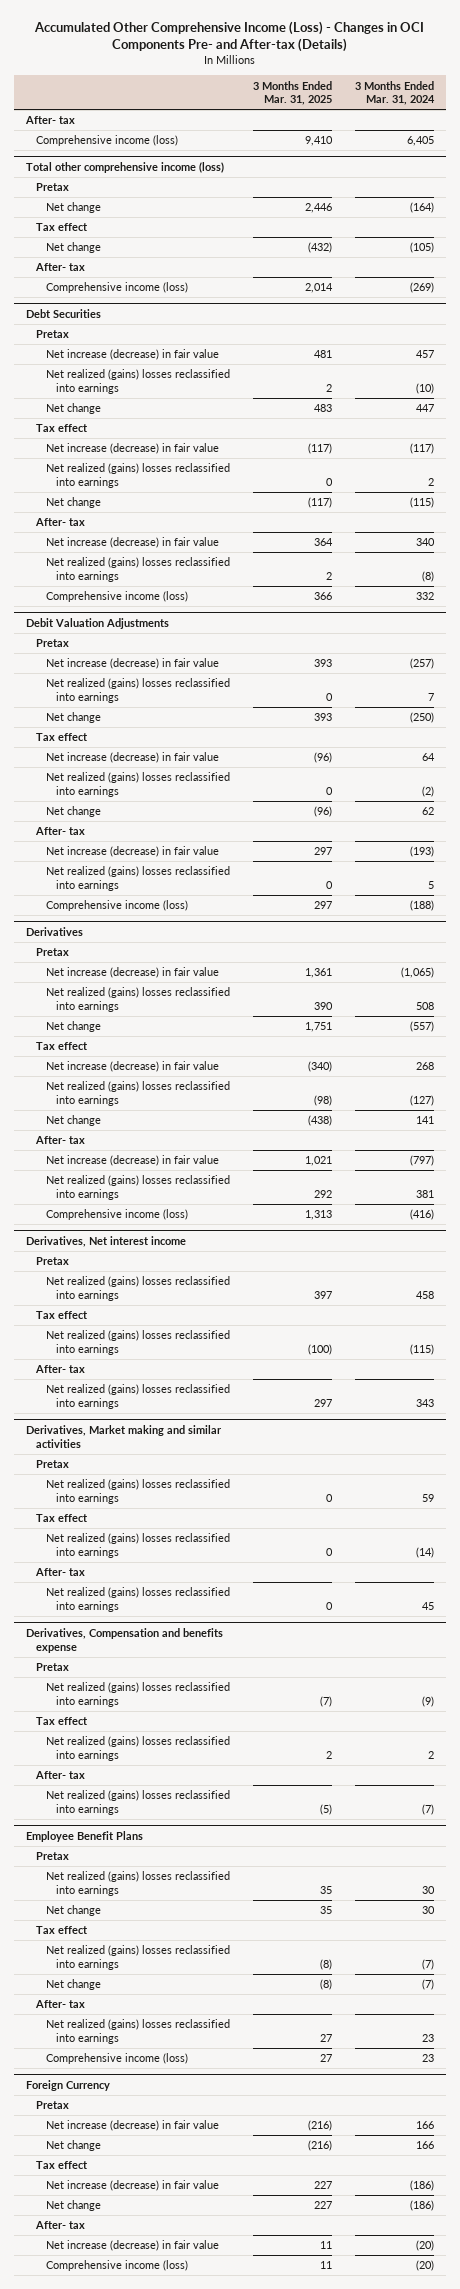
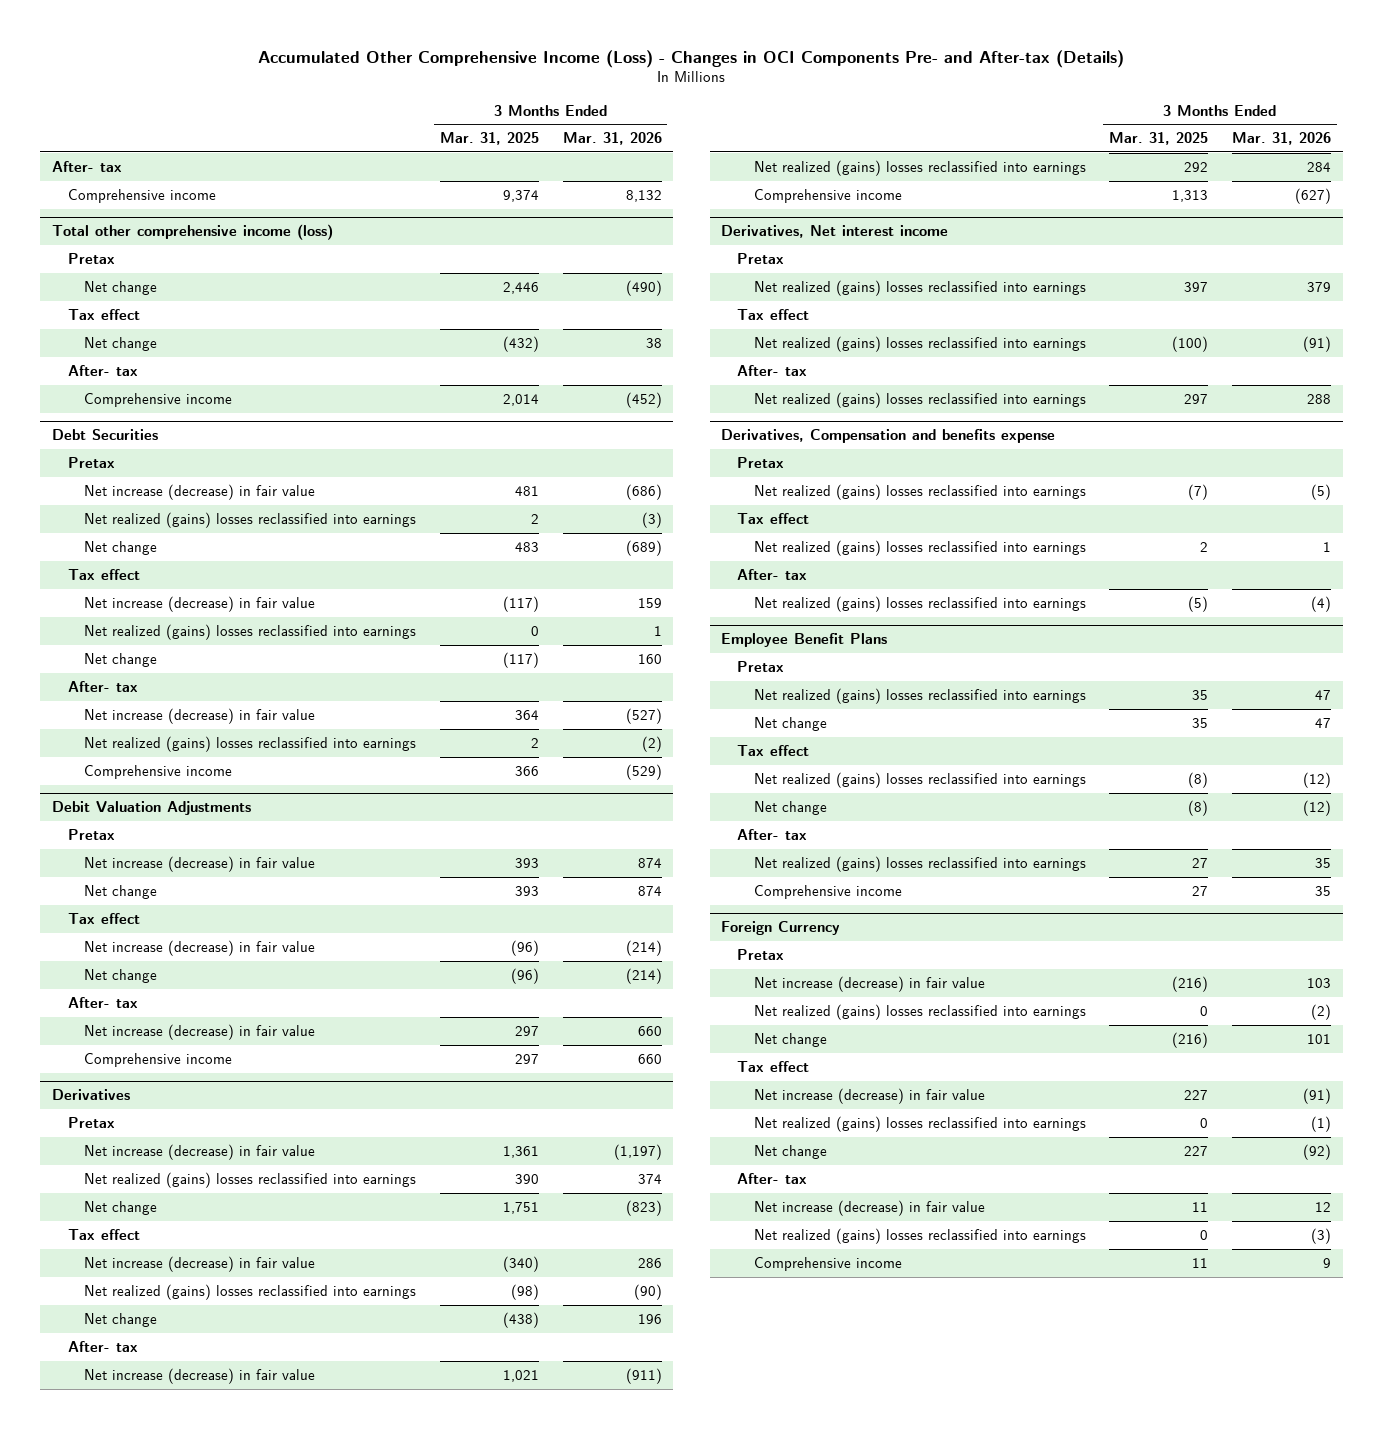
- | 3 Months Ended Mar. 31, 2025 | 3 Months Ended Mar. 31, 2024
+ | 3 Months Ended Mar. 31, 2025 | 3 Months Ended Mar. 31, 2026
- Comprehensive income (loss) | 9,410 | 6,405
+ Comprehensive income | 9,374 | 8,132
@ Total other comprehensive income (loss)
- Comprehensive income (loss) | 2,014 | (269)
+ Comprehensive income | 2,014 | (452)
@ Debt Securities
- Comprehensive income (loss) | 366 | 332
+ Comprehensive income | 366 | (529)
@ Debit Valuation Adjustments
- Net realized (gains) losses reclassified into earnings | 0 | 7
- Net realized (gains) losses reclassified into earnings | 0 | (2)
- Net realized (gains) losses reclassified into earnings | 0 | 5
- Comprehensive income (loss) | 297 | (188)
+ Comprehensive income | 297 | 660
@ Derivatives
- Comprehensive income (loss) | 1,313 | (416)
+ Comprehensive income | 1,313 | (627)
- Derivatives, Market making and similar activities
- Pretax
- Net realized (gains) losses reclassified into earnings | 0 | 59
- Tax effect
- Net realized (gains) losses reclassified into earnings | 0 | (14)
- After- tax
- Net realized (gains) losses reclassified into earnings | 0 | 45
@ Employee Benefit Plans
- Comprehensive income (loss) | 27 | 23
+ Comprehensive income | 27 | 35
@ Foreign Currency
+ Net realized (gains) losses reclassified into earnings | 0 | (2)
+ Net realized (gains) losses reclassified into earnings | 0 | (1)
- Comprehensive income (loss) | 11 | (20)
+ Net realized (gains) losses reclassified into earnings | 0 | (3)
+ Comprehensive income | 11 | 9

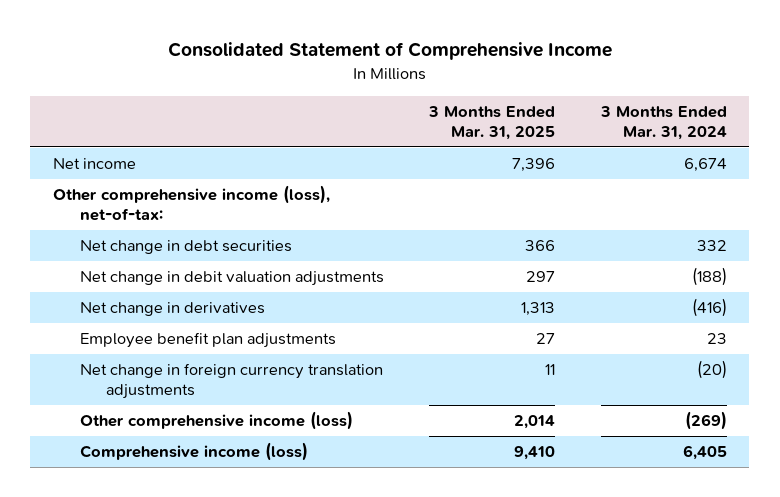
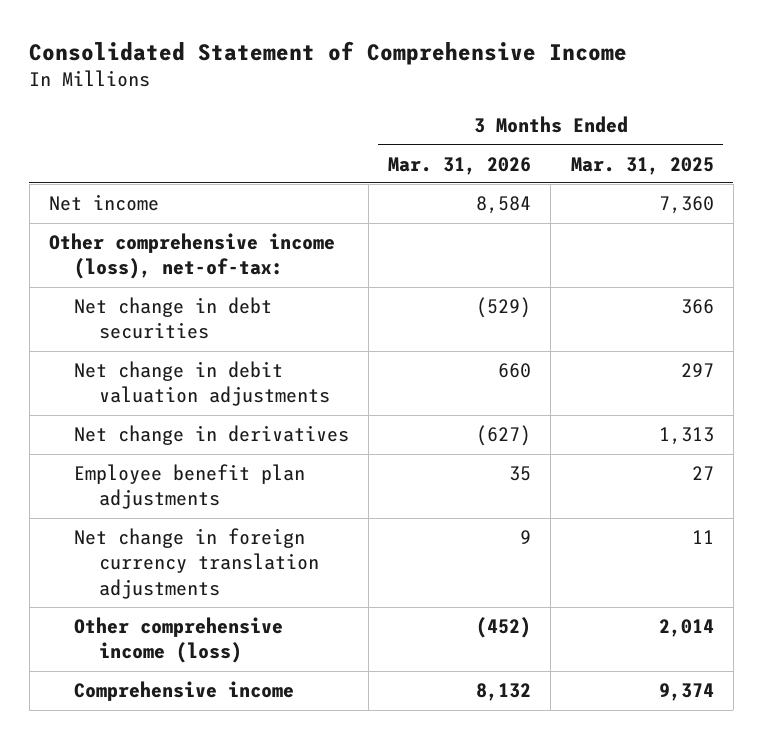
- | 3 Months Ended Mar. 31, 2025 | 3 Months Ended Mar. 31, 2024
+ | 3 Months Ended Mar. 31, 2026 | 3 Months Ended Mar. 31, 2025
- Net income | 7,396 | 6,674
+ Net income | 8,584 | 7,360
- Comprehensive income (loss) | 9,410 | 6,405
+ Comprehensive income | 8,132 | 9,374

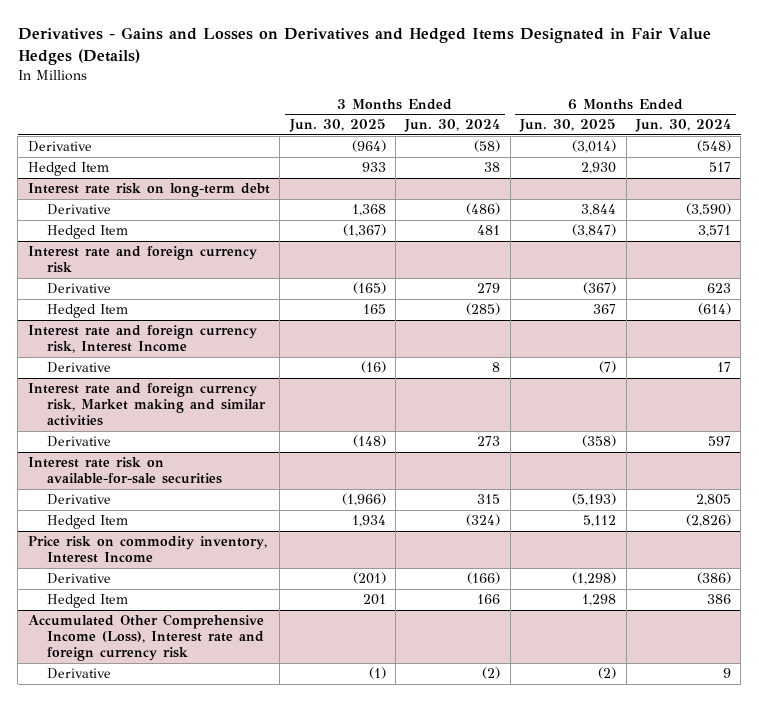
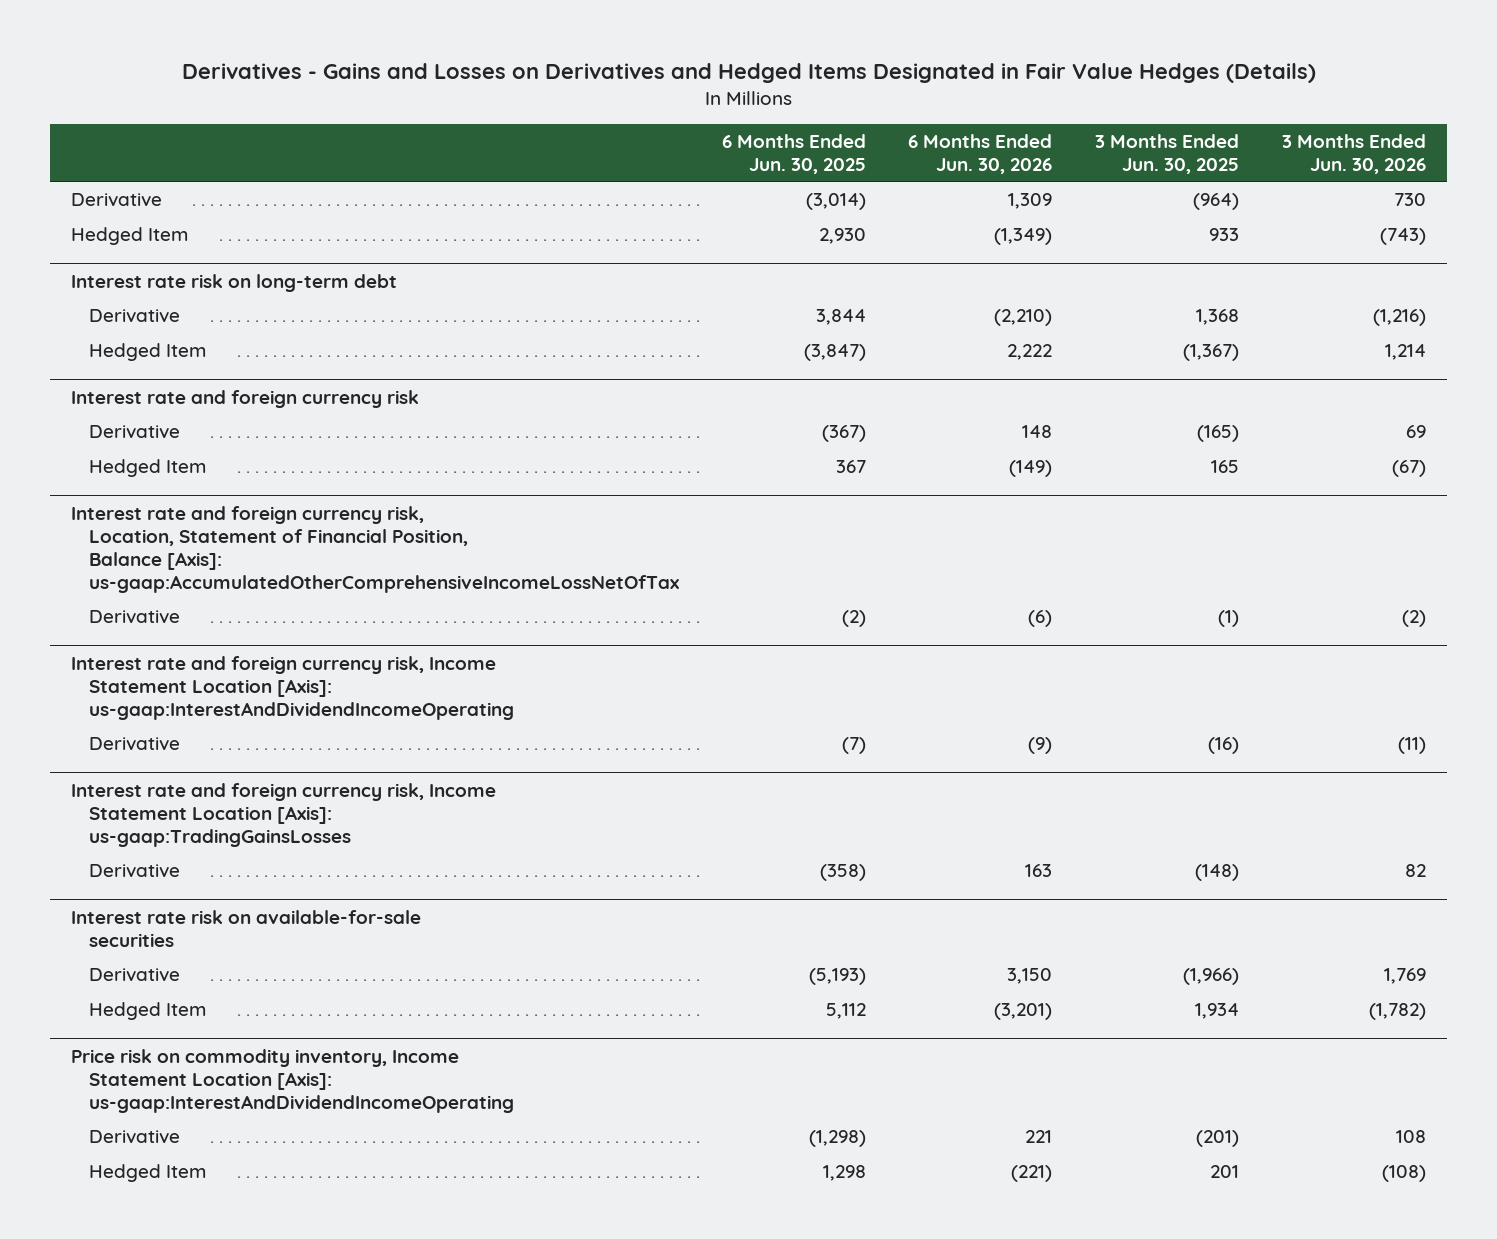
- | 3 Months Ended Jun. 30, 2025 | 3 Months Ended Jun. 30, 2024 | 6 Months Ended Jun. 30, 2025 | 6 Months Ended Jun. 30, 2024
+ | 6 Months Ended Jun. 30, 2025 | 6 Months Ended Jun. 30, 2026 | 3 Months Ended Jun. 30, 2025 | 3 Months Ended Jun. 30, 2026
- Interest rate and foreign currency risk, Interest Income
+ Interest rate and foreign currency risk, Location, Statement of Financial Position, Balance [Axis]: us-gaap:AccumulatedOtherComprehensiveIncomeLossNetOfTax
+ Derivative | (2) | (6) | (1) | (2)
+ Interest rate and foreign currency risk, Income Statement Location [Axis]: us-gaap:InterestAndDividendIncomeOperating
- Interest rate and foreign currency risk, Market making and similar activities
+ Interest rate and foreign currency risk, Income Statement Location [Axis]: us-gaap:TradingGainsLosses
- Price risk on commodity inventory, Interest Income
+ Price risk on commodity inventory, Income Statement Location [Axis]: us-gaap:InterestAndDividendIncomeOperating
- Accumulated Other Comprehensive Income (Loss), Interest rate and foreign currency risk
- Derivative | (1) | (2) | (2) | 9

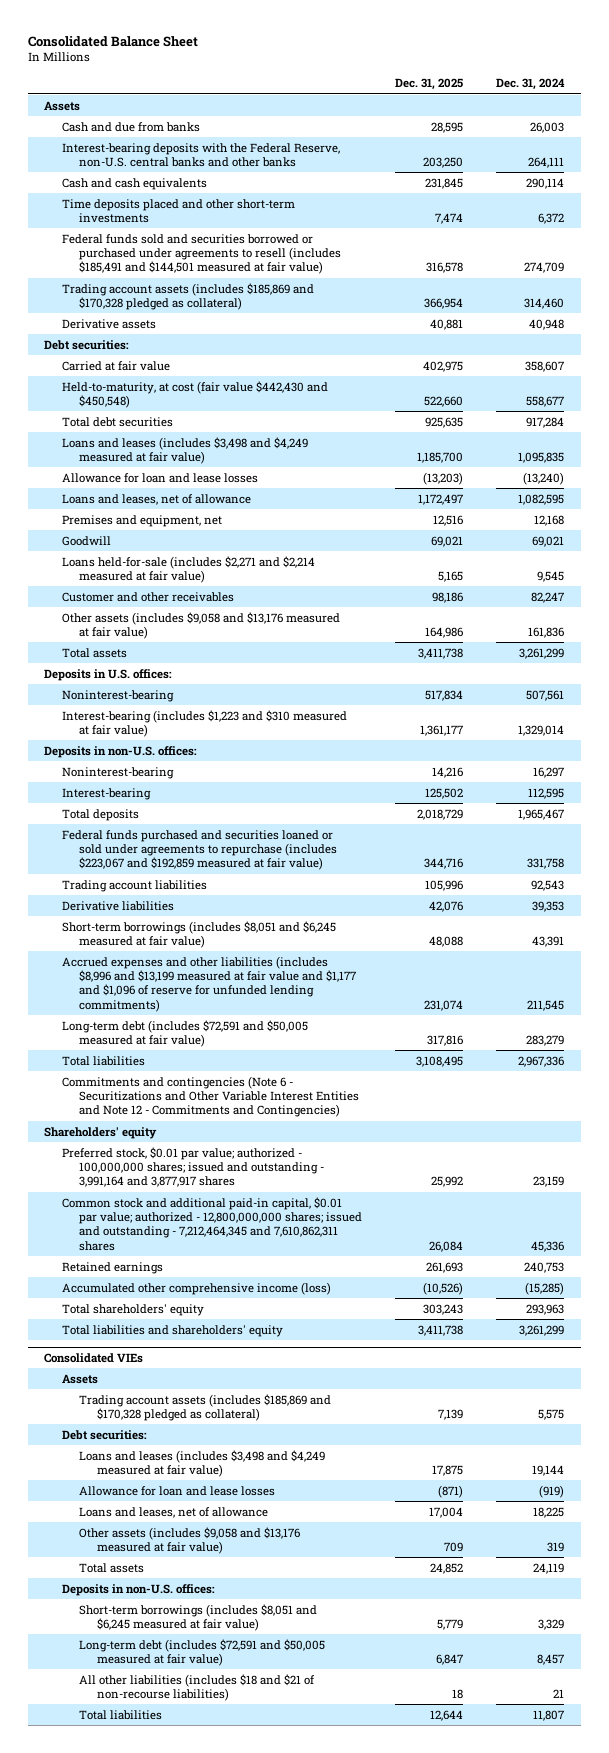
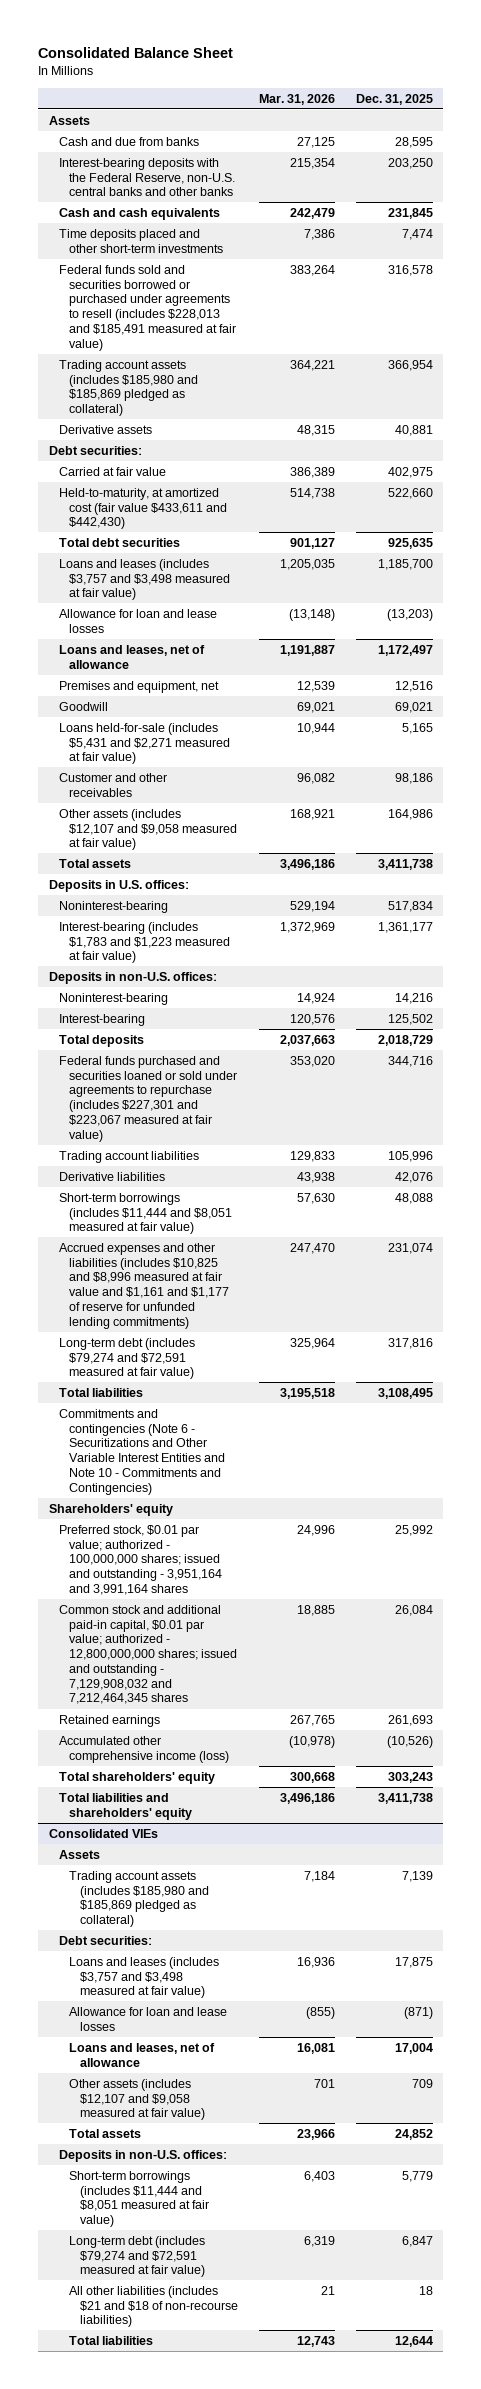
- | Dec. 31, 2025 | Dec. 31, 2024
+ | Mar. 31, 2026 | Dec. 31, 2025
- Federal funds sold and securities borrowed or purchased under agreements to resell (includes $185,491 and $144,501 measured at fair value) | 316,578 | 274,709
- Trading account assets (includes $185,869 and $170,328 pledged as collateral) | 366,954 | 314,460
+ Federal funds sold and securities borrowed or purchased under agreements to resell (includes $228,013 and $185,491 measured at fair value) | 383,264 | 316,578
+ Trading account assets (includes $185,980 and $185,869 pledged as collateral) | 364,221 | 366,954
- Held-to-maturity, at cost (fair value $442,430 and $450,548) | 522,660 | 558,677
+ Held-to-maturity, at amortized cost (fair value $433,611 and $442,430) | 514,738 | 522,660
- Loans and leases (includes $3,498 and $4,249 measured at fair value) | 1,185,700 | 1,095,835
+ Loans and leases (includes $3,757 and $3,498 measured at fair value) | 1,205,035 | 1,185,700
- Loans held-for-sale (includes $2,271 and $2,214 measured at fair value) | 5,165 | 9,545
+ Loans held-for-sale (includes $5,431 and $2,271 measured at fair value) | 10,944 | 5,165
- Other assets (includes $9,058 and $13,176 measured at fair value) | 164,986 | 161,836
+ Other assets (includes $12,107 and $9,058 measured at fair value) | 168,921 | 164,986
- Interest-bearing (includes $1,223 and $310 measured at fair value) | 1,361,177 | 1,329,014
+ Interest-bearing (includes $1,783 and $1,223 measured at fair value) | 1,372,969 | 1,361,177
- Federal funds purchased and securities loaned or sold under agreements to repurchase (includes $223,067 and $192,859 measured at fair value) | 344,716 | 331,758
+ Federal funds purchased and securities loaned or sold under agreements to repurchase (includes $227,301 and $223,067 measured at fair value) | 353,020 | 344,716
- Short-term borrowings (includes $8,051 and $6,245 measured at fair value) | 48,088 | 43,391
- Accrued expenses and other liabilities (includes $8,996 and $13,199 measured at fair value and $1,177 and $1,096 of reserve for unfunded lending commitments) | 231,074 | 211,545
- Long-term debt (includes $72,591 and $50,005 measured at fair value) | 317,816 | 283,279
+ Short-term borrowings (includes $11,444 and $8,051 measured at fair value) | 57,630 | 48,088
+ Accrued expenses and other liabilities (includes $10,825 and $8,996 measured at fair value and $1,161 and $1,177 of reserve for unfunded lending commitments) | 247,470 | 231,074
+ Long-term debt (includes $79,274 and $72,591 measured at fair value) | 325,964 | 317,816
- Commitments and contingencies (Note 6 - Securitizations and Other Variable Interest Entities and Note 12 - Commitments and Contingencies)
+ Commitments and contingencies (Note 6 - Securitizations and Other Variable Interest Entities and Note 10 - Commitments and Contingencies)
- Preferred stock, $0.01 par value; authorized - 100,000,000 shares; issued and outstanding - 3,991,164 and 3,877,917 shares | 25,992 | 23,159
- Common stock and additional paid-in capital, $0.01 par value; authorized - 12,800,000,000 shares; issued and outstanding - 7,212,464,345 and 7,610,862,311 shares | 26,084 | 45,336
+ Preferred stock, $0.01 par value; authorized - 100,000,000 shares; issued and outstanding - 3,951,164 and 3,991,164 shares | 24,996 | 25,992
+ Common stock and additional paid-in capital, $0.01 par value; authorized - 12,800,000,000 shares; issued and outstanding - 7,129,908,032 and 7,212,464,345 shares | 18,885 | 26,084
@ Consolidated VIEs
- Trading account assets (includes $185,869 and $170,328 pledged as collateral) | 7,139 | 5,575
+ Trading account assets (includes $185,980 and $185,869 pledged as collateral) | 7,184 | 7,139
- Loans and leases (includes $3,498 and $4,249 measured at fair value) | 17,875 | 19,144
+ Loans and leases (includes $3,757 and $3,498 measured at fair value) | 16,936 | 17,875
- Other assets (includes $9,058 and $13,176 measured at fair value) | 709 | 319
+ Other assets (includes $12,107 and $9,058 measured at fair value) | 701 | 709
- Short-term borrowings (includes $8,051 and $6,245 measured at fair value) | 5,779 | 3,329
- Long-term debt (includes $72,591 and $50,005 measured at fair value) | 6,847 | 8,457
- All other liabilities (includes $18 and $21 of non-recourse liabilities) | 18 | 21
+ Short-term borrowings (includes $11,444 and $8,051 measured at fair value) | 6,403 | 5,779
+ Long-term debt (includes $79,274 and $72,591 measured at fair value) | 6,319 | 6,847
+ All other liabilities (includes $21 and $18 of non-recourse liabilities) | 21 | 18

